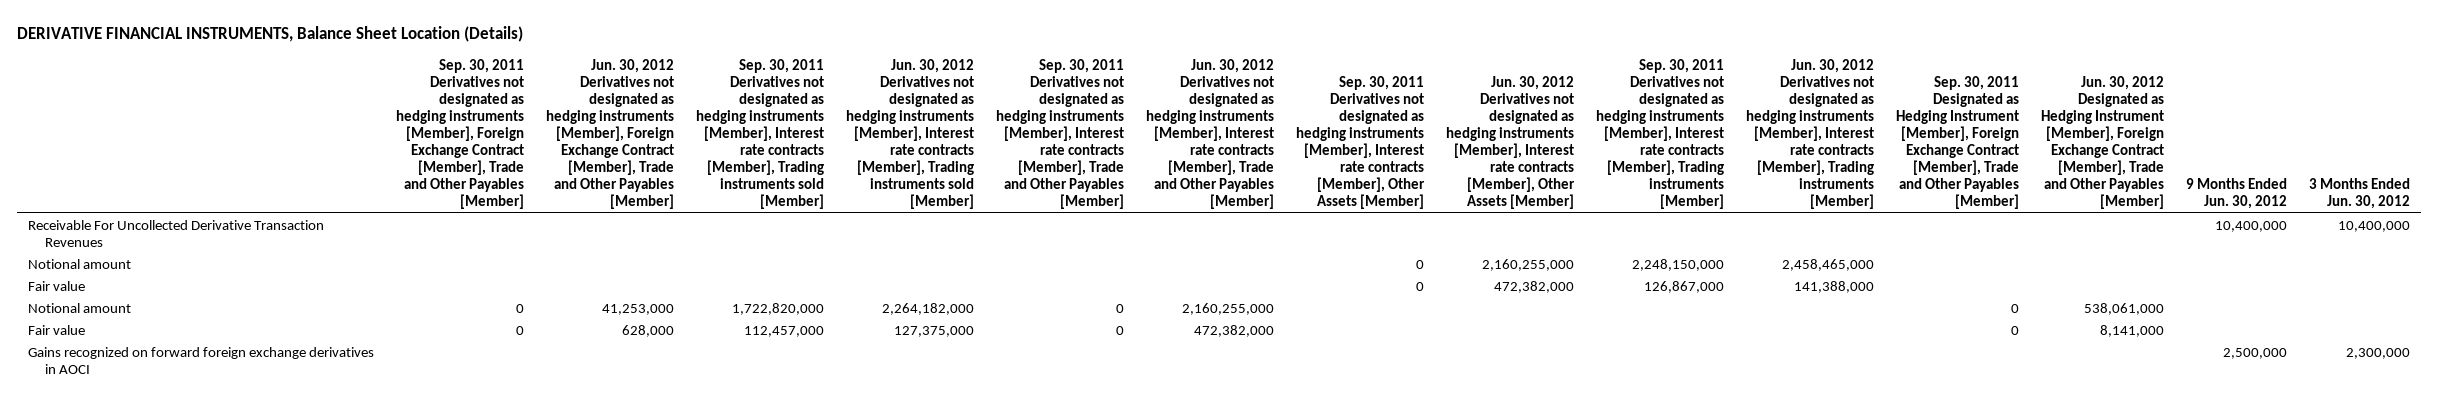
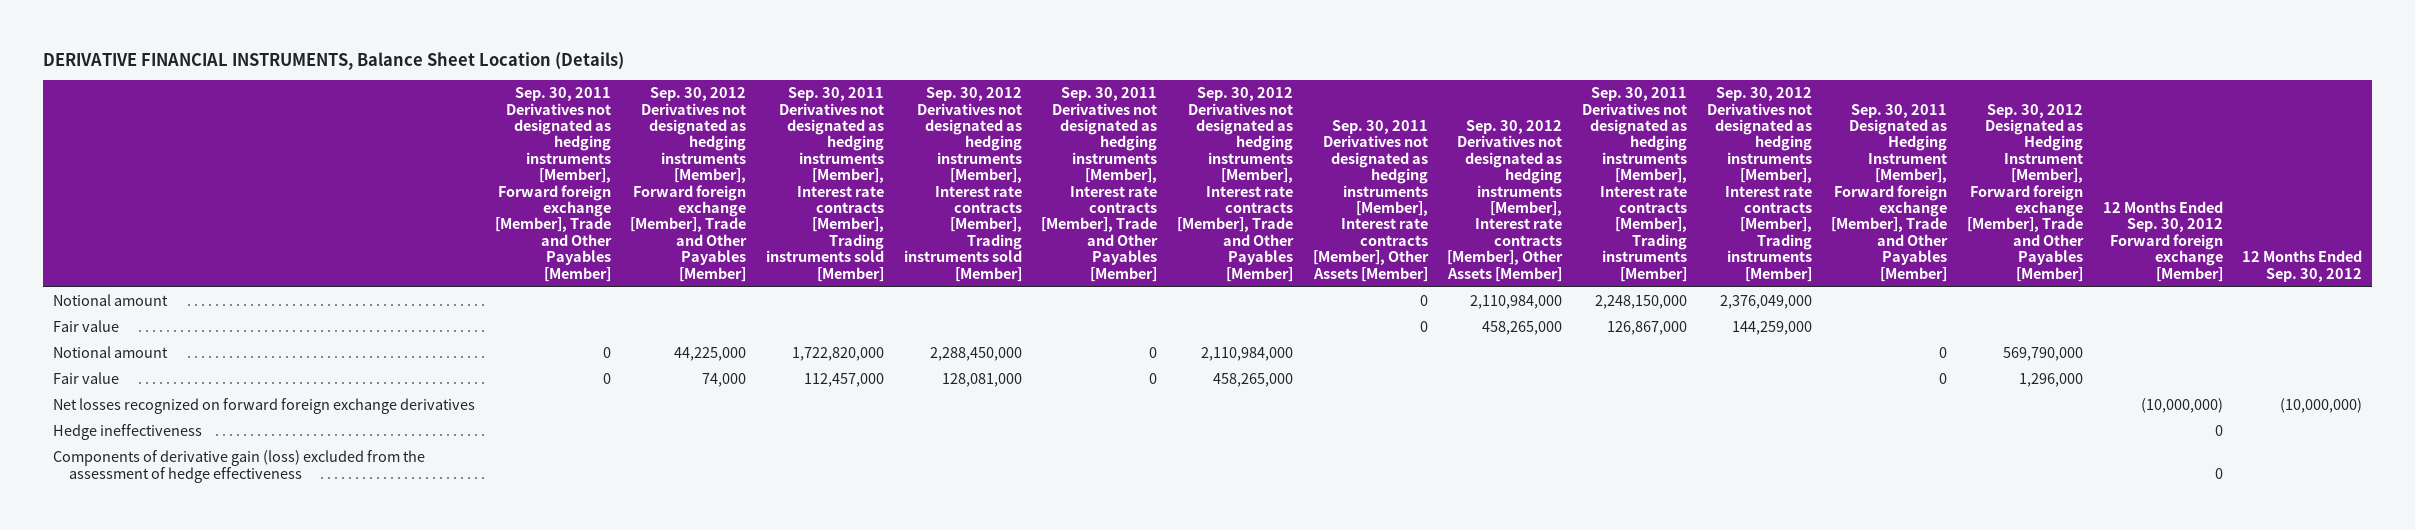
- | Sep. 30, 2011 Derivatives not designated as hedging instruments [Member], Foreign Exchange Contract [Member], Trade and Other Payables [Member] | Jun. 30, 2012 Derivatives not designated as hedging instruments [Member], Foreign Exchange Contract [Member], Trade and Other Payables [Member] | Sep. 30, 2011 Derivatives not designated as hedging instruments [Member], Interest rate contracts [Member], Trading instruments sold [Member] | Jun. 30, 2012 Derivatives not designated as hedging instruments [Member], Interest rate contracts [Member], Trading instruments sold [Member] | Sep. 30, 2011 Derivatives not designated as hedging instruments [Member], Interest rate contracts [Member], Trade and Other Payables [Member] | Jun. 30, 2012 Derivatives not designated as hedging instruments [Member], Interest rate contracts [Member], Trade and Other Payables [Member] | Sep. 30, 2011 Derivatives not designated as hedging instruments [Member], Interest rate contracts [Member], Other Assets [Member] | Jun. 30, 2012 Derivatives not designated as hedging instruments [Member], Interest rate contracts [Member], Other Assets [Member] | Sep. 30, 2011 Derivatives not designated as hedging instruments [Member], Interest rate contracts [Member], Trading instruments [Member] | Jun. 30, 2012 Derivatives not designated as hedging instruments [Member], Interest rate contracts [Member], Trading instruments [Member] | Sep. 30, 2011 Designated as Hedging Instrument [Member], Foreign Exchange Contract [Member], Trade and Other Payables [Member] | Jun. 30, 2012 Designated as Hedging Instrument [Member], Foreign Exchange Contract [Member], Trade and Other Payables [Member] | 9 Months Ended Jun. 30, 2012 | 3 Months Ended Jun. 30, 2012
+ | Sep. 30, 2011 Derivatives not designated as hedging instruments [Member], Forward foreign exchange [Member], Trade and Other Payables [Member] | Sep. 30, 2012 Derivatives not designated as hedging instruments [Member], Forward foreign exchange [Member], Trade and Other Payables [Member] | Sep. 30, 2011 Derivatives not designated as hedging instruments [Member], Interest rate contracts [Member], Trading instruments sold [Member] | Sep. 30, 2012 Derivatives not designated as hedging instruments [Member], Interest rate contracts [Member], Trading instruments sold [Member] | Sep. 30, 2011 Derivatives not designated as hedging instruments [Member], Interest rate contracts [Member], Trade and Other Payables [Member] | Sep. 30, 2012 Derivatives not designated as hedging instruments [Member], Interest rate contracts [Member], Trade and Other Payables [Member] | Sep. 30, 2011 Derivatives not designated as hedging instruments [Member], Interest rate contracts [Member], Other Assets [Member] | Sep. 30, 2012 Derivatives not designated as hedging instruments [Member], Interest rate contracts [Member], Other Assets [Member] | Sep. 30, 2011 Derivatives not designated as hedging instruments [Member], Interest rate contracts [Member], Trading instruments [Member] | Sep. 30, 2012 Derivatives not designated as hedging instruments [Member], Interest rate contracts [Member], Trading instruments [Member] | Sep. 30, 2011 Designated as Hedging Instrument [Member], Forward foreign exchange [Member], Trade and Other Payables [Member] | Sep. 30, 2012 Designated as Hedging Instrument [Member], Forward foreign exchange [Member], Trade and Other Payables [Member] | 12 Months Ended Sep. 30, 2012 Forward foreign exchange [Member] | 12 Months Ended Sep. 30, 2012
- Receivable For Uncollected Derivative Transaction Revenues | | | | | | | | | | | | | 10,400,000 | 10,400,000
- Gains recognized on forward foreign exchange derivatives in AOCI | | | | | | | | | | | | | 2,500,000 | 2,300,000
+ Net losses recognized on forward foreign exchange derivatives | | | | | | | | | | | | | (10,000,000) | (10,000,000)
+ Hedge ineffectiveness | | | | | | | | | | | | | 0 |
+ Components of derivative gain (loss) excluded from the assessment of hedge effectiveness | | | | | | | | | | | | | 0 |

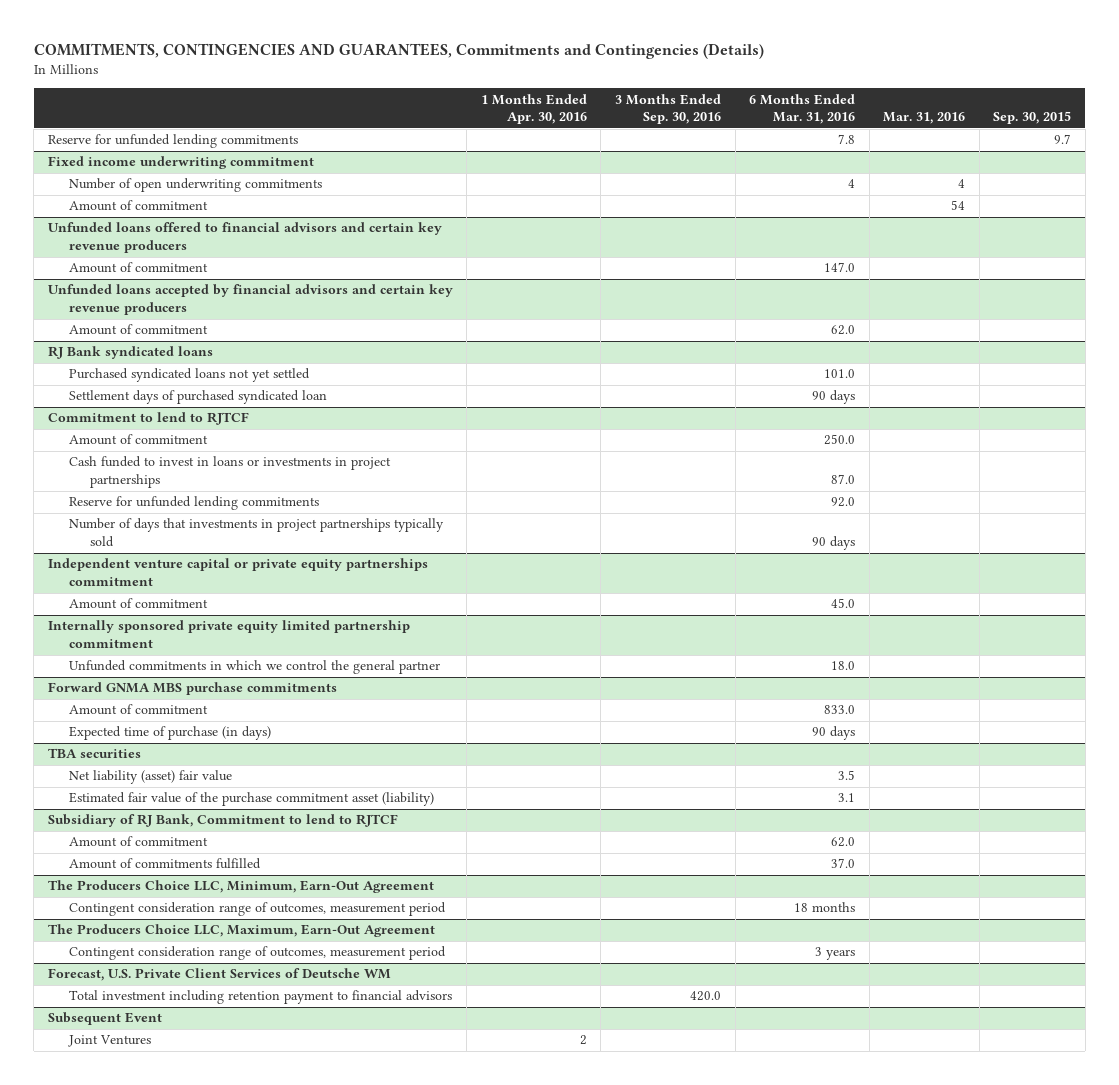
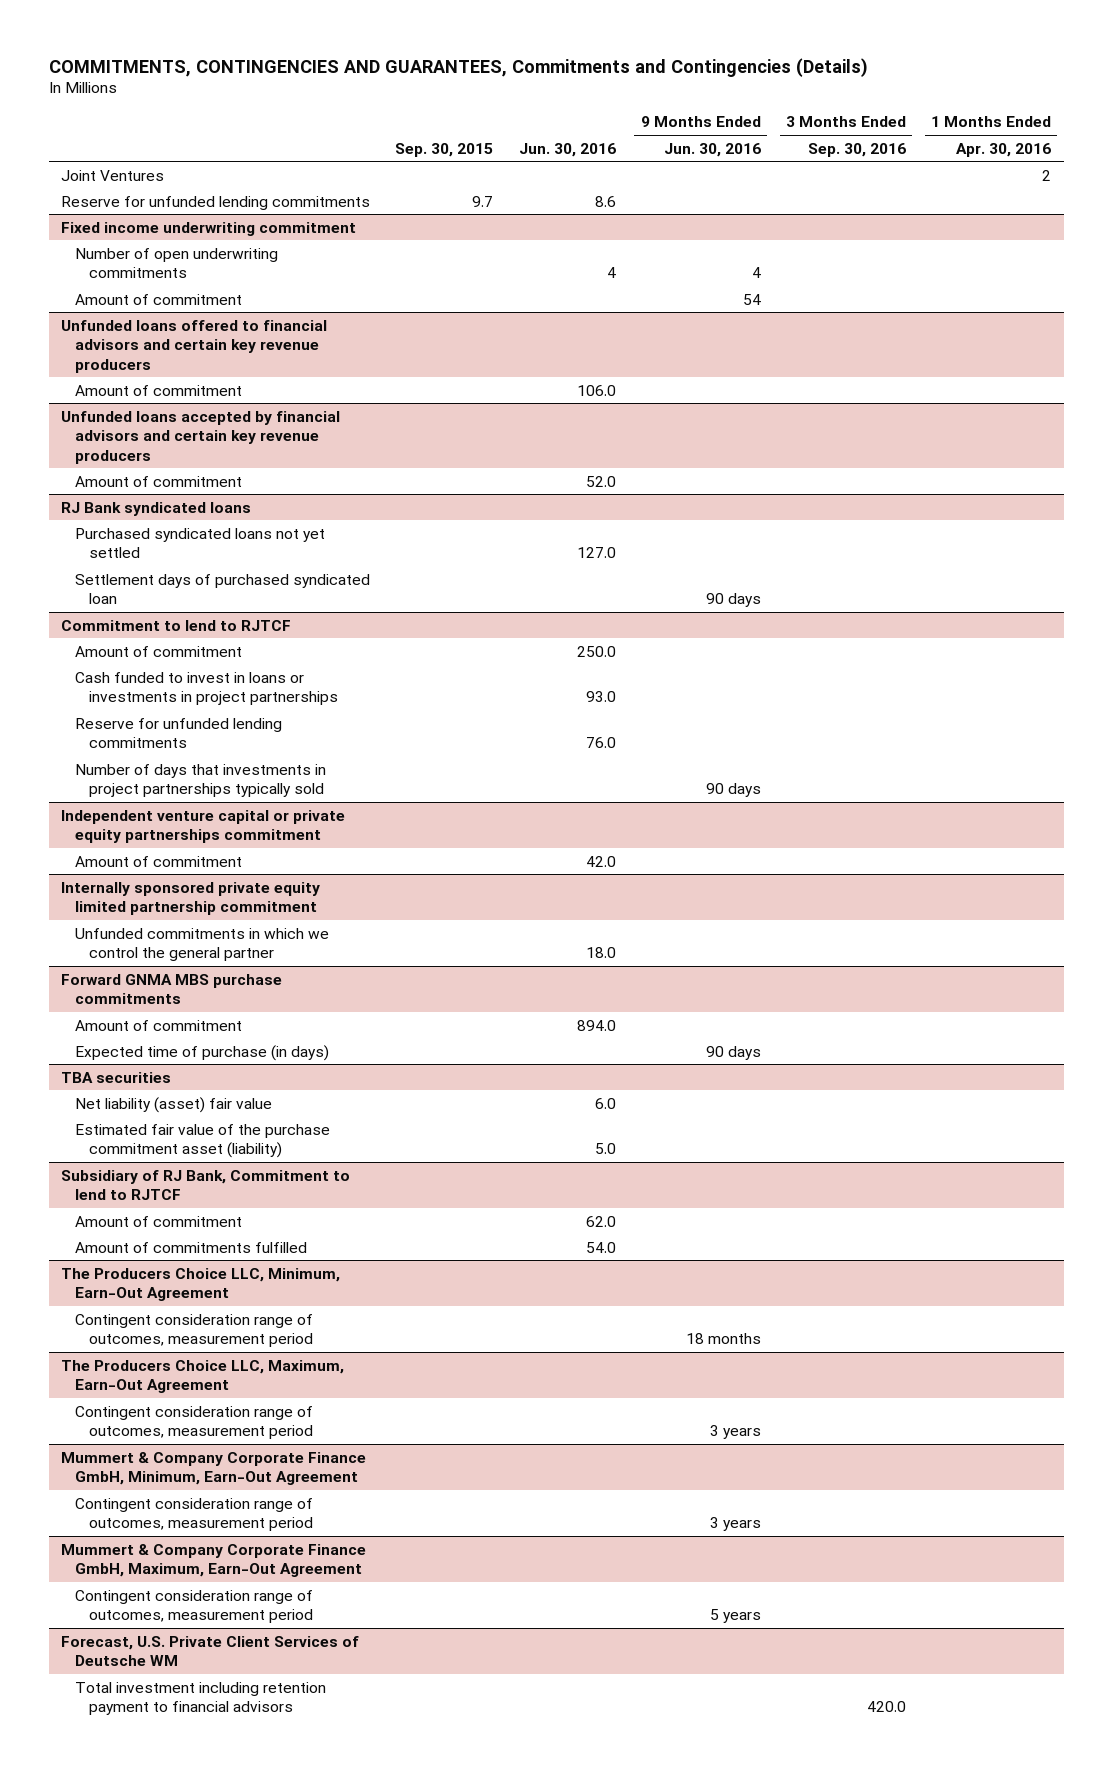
- | 1 Months Ended Apr. 30, 2016 | 3 Months Ended Sep. 30, 2016 | 6 Months Ended Mar. 31, 2016 | Mar. 31, 2016 | Sep. 30, 2015
+ | Sep. 30, 2015 | Jun. 30, 2016 | 9 Months Ended Jun. 30, 2016 | 3 Months Ended Sep. 30, 2016 | 1 Months Ended Apr. 30, 2016
+ Joint Ventures | | | | | 2
+ Mummert & Company Corporate Finance GmbH, Minimum, Earn-Out Agreement
+ Contingent consideration range of outcomes, measurement period | | | 3 years | |
+ Mummert & Company Corporate Finance GmbH, Maximum, Earn-Out Agreement
+ Contingent consideration range of outcomes, measurement period | | | 5 years | |
- Subsequent Event
- Joint Ventures | 2 | | | |

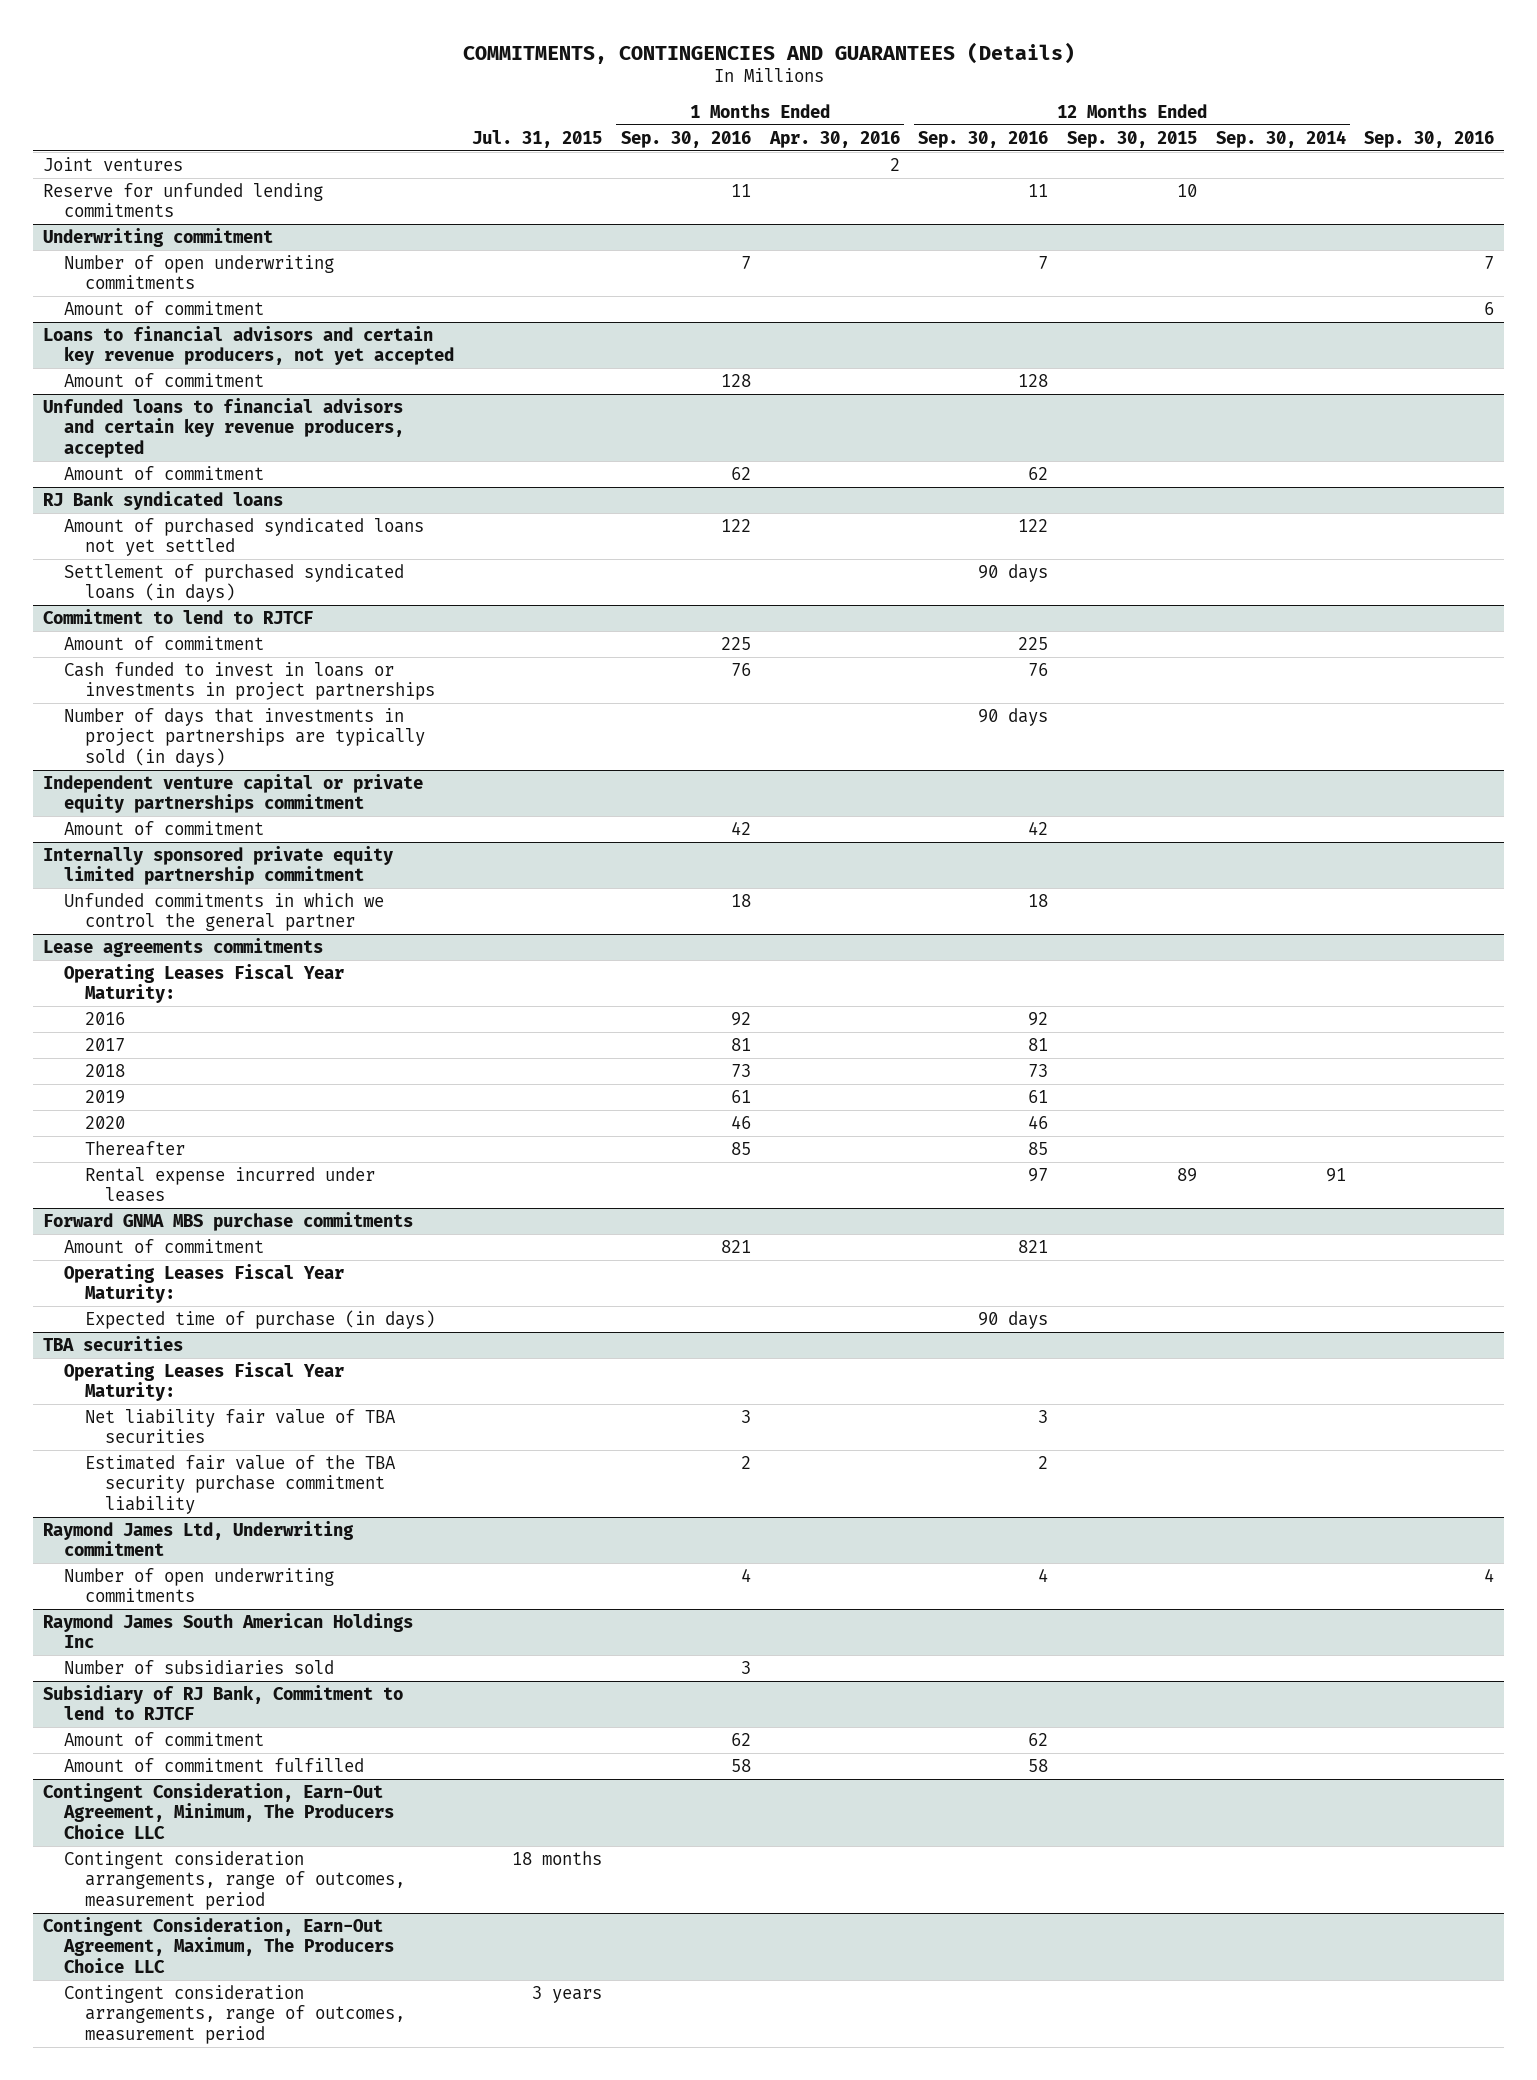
- COMMITMENTS, CONTINGENCIES AND GUARANTEES, Commitments and Contingencies (Details)
+ COMMITMENTS, CONTINGENCIES AND GUARANTEES (Details)
- | Sep. 30, 2015 | Jun. 30, 2016 | 9 Months Ended Jun. 30, 2016 | 3 Months Ended Sep. 30, 2016 | 1 Months Ended Apr. 30, 2016
+ | Jul. 31, 2015 | 1 Months Ended Sep. 30, 2016 | 1 Months Ended Apr. 30, 2016 | 12 Months Ended Sep. 30, 2016 | 12 Months Ended Sep. 30, 2015 | 12 Months Ended Sep. 30, 2014 | Sep. 30, 2016
- Joint Ventures | | | | | 2
+ Joint ventures | | | 2 | | | |
- Fixed income underwriting commitment
- Number of open underwriting commitments | | 4 | 4 | |
- Amount of commitment | | | 54 | |
- Unfunded loans offered to financial advisors and certain key revenue producers
- Amount of commitment | | 106.0 | | |
- Unfunded loans accepted by financial advisors and certain key revenue producers
+ Underwriting commitment
+ Number of open underwriting commitments | | 7 | | 7 | | | 7
+ Amount of commitment | | | | | | | 6
+ Loans to financial advisors and certain key revenue producers, not yet accepted
+ Amount of commitment | | 128 | | 128 | | |
+ Unfunded loans to financial advisors and certain key revenue producers, accepted
@ RJ Bank syndicated loans
- Purchased syndicated loans not yet settled | | 127.0 | | |
- Settlement days of purchased syndicated loan | | | 90 days | |
+ Amount of purchased syndicated loans not yet settled | | 122 | | 122 | | |
+ Settlement of purchased syndicated loans (in days) | | | | 90 days | | |
@ Commitment to lend to RJTCF
- Reserve for unfunded lending commitments | | 76.0 | | |
- Number of days that investments in project partnerships typically sold | | | 90 days | |
+ Number of days that investments in project partnerships are typically sold (in days) | | | | 90 days | | |
+ Lease agreements commitments
+ Operating Leases Fiscal Year Maturity:
+ 2016 | | 92 | | 92 | | |
+ 2017 | | 81 | | 81 | | |
+ 2018 | | 73 | | 73 | | |
+ 2019 | | 61 | | 61 | | |
+ 2020 | | 46 | | 46 | | |
+ Thereafter | | 85 | | 85 | | |
+ Rental expense incurred under leases | | | | 97 | 89 | 91 |
@ Forward GNMA MBS purchase commitments
+ Operating Leases Fiscal Year Maturity:
@ TBA securities
- Net liability (asset) fair value | | 6.0 | | |
- Estimated fair value of the purchase commitment asset (liability) | | 5.0 | | |
+ Operating Leases Fiscal Year Maturity:
+ Net liability fair value of TBA securities | | 3 | | 3 | | |
+ Estimated fair value of the TBA security purchase commitment liability | | 2 | | 2 | | |
+ Raymond James Ltd, Underwriting commitment
+ Number of open underwriting commitments | | 4 | | 4 | | | 4
+ Raymond James South American Holdings Inc
+ Number of subsidiaries sold | | 3 | | | | |
@ Subsidiary of RJ Bank, Commitment to lend to RJTCF
- Amount of commitments fulfilled | | 54.0 | | |
- The Producers Choice LLC, Minimum, Earn-Out Agreement
- Contingent consideration range of outcomes, measurement period | | | 18 months | |
- The Producers Choice LLC, Maximum, Earn-Out Agreement
- Contingent consideration range of outcomes, measurement period | | | 3 years | |
- Mummert & Company Corporate Finance GmbH, Minimum, Earn-Out Agreement
- Contingent consideration range of outcomes, measurement period | | | 3 years | |
- Mummert & Company Corporate Finance GmbH, Maximum, Earn-Out Agreement
- Contingent consideration range of outcomes, measurement period | | | 5 years | |
- Forecast, U.S. Private Client Services of Deutsche WM
- Total investment including retention payment to financial advisors | | | | 420.0 |
@ Subsidiary of RJ Bank, Commitment to lend to RJTCF
+ Amount of commitment fulfilled | | 58 | | 58 | | |
+ Contingent Consideration, Earn-Out Agreement, Minimum, The Producers Choice LLC
+ Contingent consideration arrangements, range of outcomes, measurement period | 18 months | | | | | |
+ Contingent Consideration, Earn-Out Agreement, Maximum, The Producers Choice LLC
+ Contingent consideration arrangements, range of outcomes, measurement period | 3 years | | | | | |

